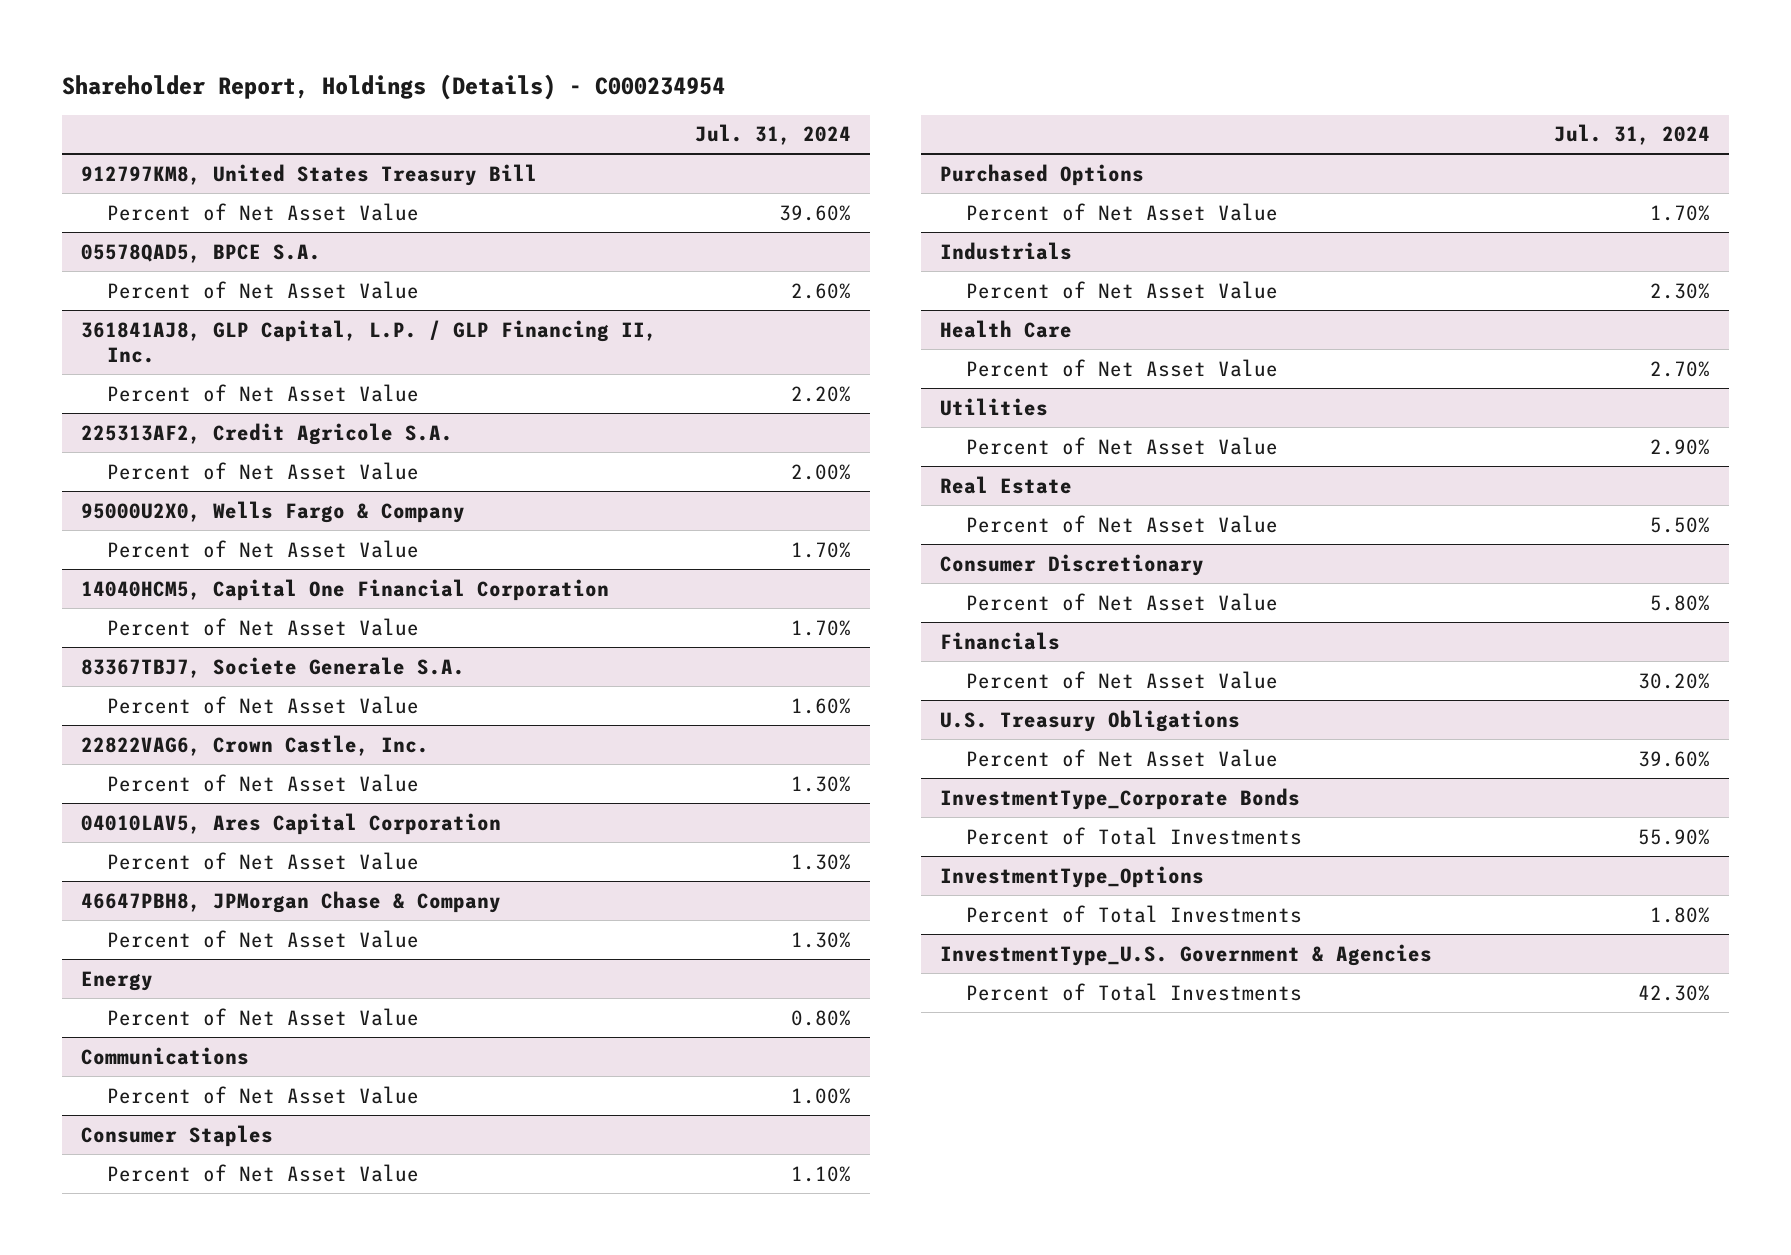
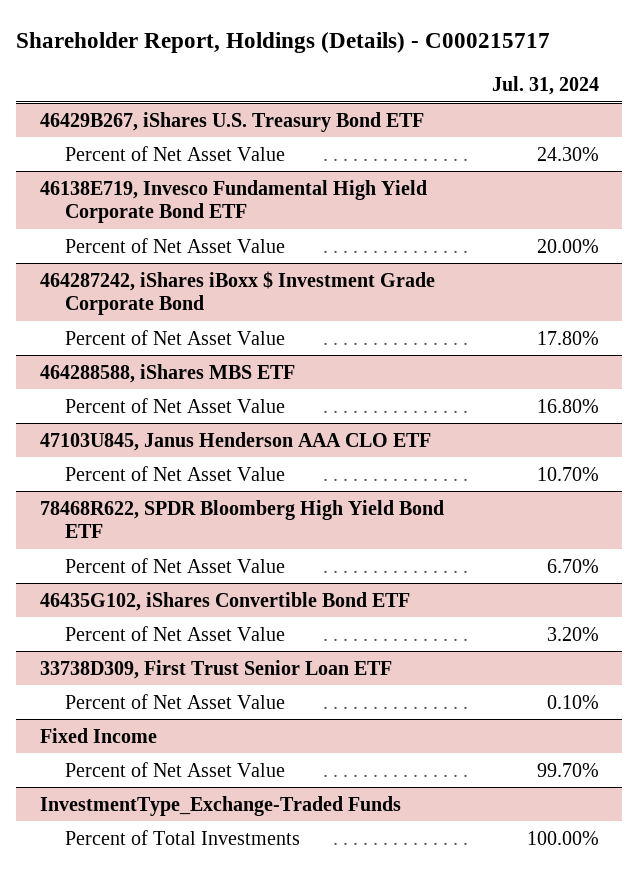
- Shareholder Report, Holdings (Details) - C000234954
+ Shareholder Report, Holdings (Details) - C000215717
- 912797KM8, United States Treasury Bill
- Percent of Net Asset Value | 39.60%
- 05578QAD5, BPCE S.A.
- Percent of Net Asset Value | 2.60%
- 361841AJ8, GLP Capital, L.P. / GLP Financing II, Inc.
- Percent of Net Asset Value | 2.20%
- 225313AF2, Credit Agricole S.A.
- Percent of Net Asset Value | 2.00%
- 95000U2X0, Wells Fargo & Company
- Percent of Net Asset Value | 1.70%
- 14040HCM5, Capital One Financial Corporation
- Percent of Net Asset Value | 1.70%
- 83367TBJ7, Societe Generale S.A.
- Percent of Net Asset Value | 1.60%
- 22822VAG6, Crown Castle, Inc.
- Percent of Net Asset Value | 1.30%
- 04010LAV5, Ares Capital Corporation
- Percent of Net Asset Value | 1.30%
- 46647PBH8, JPMorgan Chase & Company
- Percent of Net Asset Value | 1.30%
- Energy
- Percent of Net Asset Value | 0.80%
- Communications
- Percent of Net Asset Value | 1.00%
- Consumer Staples
- Percent of Net Asset Value | 1.10%
- Purchased Options
- Percent of Net Asset Value | 1.70%
- Industrials
- Percent of Net Asset Value | 2.30%
- Health Care
- Percent of Net Asset Value | 2.70%
- Utilities
- Percent of Net Asset Value | 2.90%
- Real Estate
- Percent of Net Asset Value | 5.50%
- Consumer Discretionary
- Percent of Net Asset Value | 5.80%
- Financials
- Percent of Net Asset Value | 30.20%
- U.S. Treasury Obligations
- Percent of Net Asset Value | 39.60%
- InvestmentType_Corporate Bonds
- Percent of Total Investments | 55.90%
- InvestmentType_Options
- Percent of Total Investments | 1.80%
- InvestmentType_U.S. Government & Agencies
- Percent of Total Investments | 42.30%
+ 46429B267, iShares U.S. Treasury Bond ETF
+ Percent of Net Asset Value | 24.30%
+ 46138E719, Invesco Fundamental High Yield Corporate Bond ETF
+ Percent of Net Asset Value | 20.00%
+ 464287242, iShares iBoxx $ Investment Grade Corporate Bond
+ Percent of Net Asset Value | 17.80%
+ 464288588, iShares MBS ETF
+ Percent of Net Asset Value | 16.80%
+ 47103U845, Janus Henderson AAA CLO ETF
+ Percent of Net Asset Value | 10.70%
+ 78468R622, SPDR Bloomberg High Yield Bond ETF
+ Percent of Net Asset Value | 6.70%
+ 46435G102, iShares Convertible Bond ETF
+ Percent of Net Asset Value | 3.20%
+ 33738D309, First Trust Senior Loan ETF
+ Percent of Net Asset Value | 0.10%
+ Fixed Income
+ Percent of Net Asset Value | 99.70%
+ InvestmentType_Exchange-Traded Funds
+ Percent of Total Investments | 100.00%

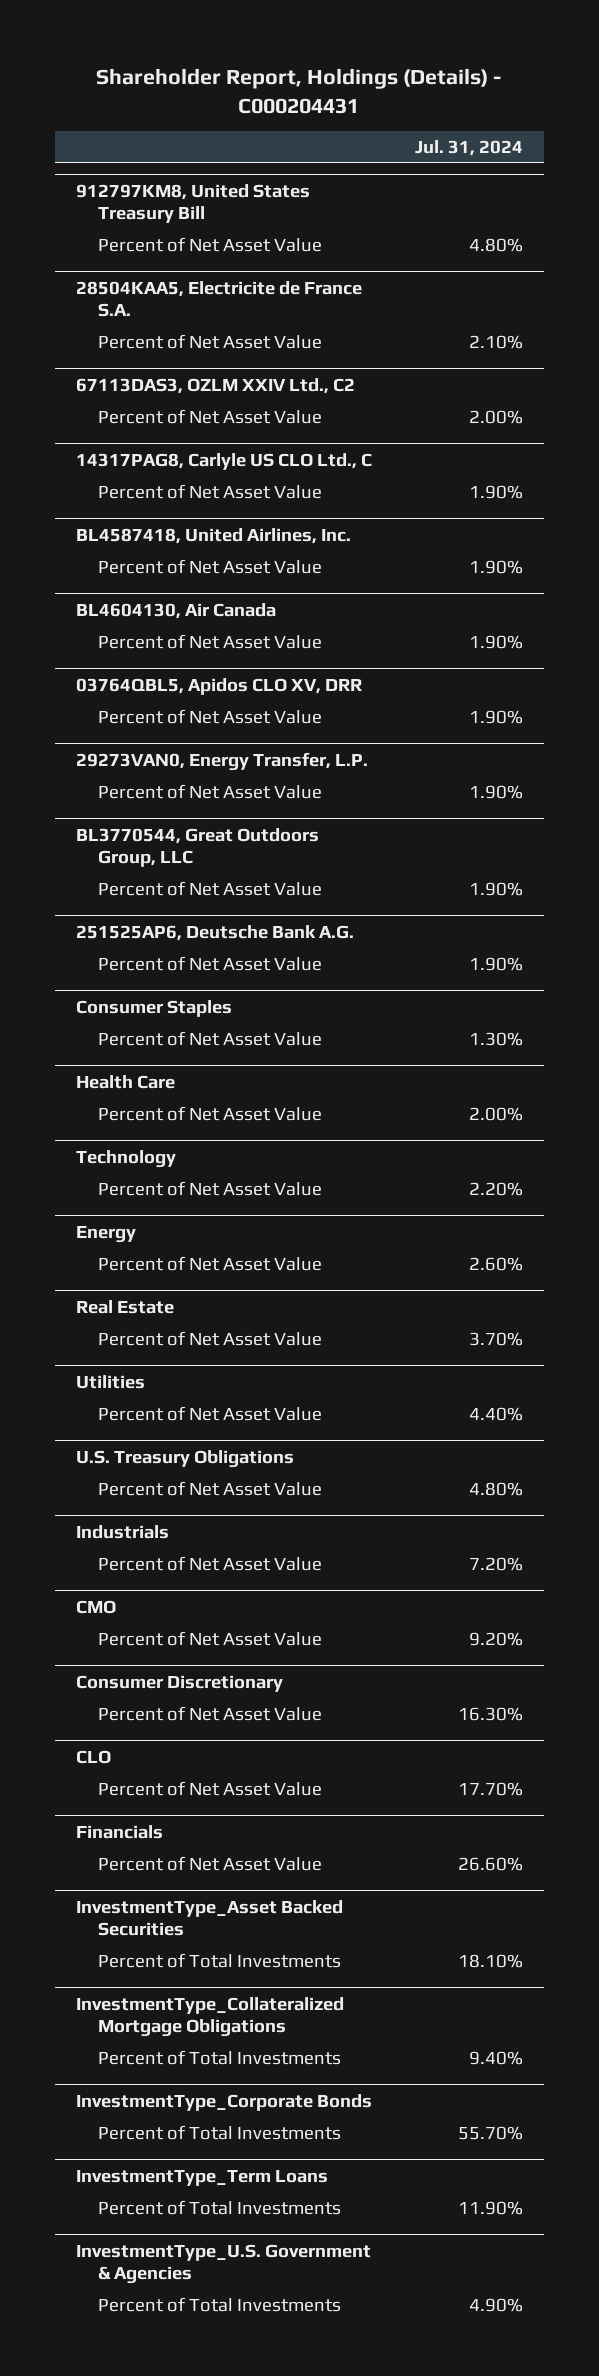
- Shareholder Report, Holdings (Details) - C000215717
+ Shareholder Report, Holdings (Details) - C000204431
- 46429B267, iShares U.S. Treasury Bond ETF
- Percent of Net Asset Value | 24.30%
- 46138E719, Invesco Fundamental High Yield Corporate Bond ETF
- Percent of Net Asset Value | 20.00%
- 464287242, iShares iBoxx $ Investment Grade Corporate Bond
- Percent of Net Asset Value | 17.80%
- 464288588, iShares MBS ETF
- Percent of Net Asset Value | 16.80%
- 47103U845, Janus Henderson AAA CLO ETF
- Percent of Net Asset Value | 10.70%
- 78468R622, SPDR Bloomberg High Yield Bond ETF
- Percent of Net Asset Value | 6.70%
- 46435G102, iShares Convertible Bond ETF
- Percent of Net Asset Value | 3.20%
- 33738D309, First Trust Senior Loan ETF
- Percent of Net Asset Value | 0.10%
- Fixed Income
- Percent of Net Asset Value | 99.70%
- InvestmentType_Exchange-Traded Funds
- Percent of Total Investments | 100.00%
+ 912797KM8, United States Treasury Bill
+ Percent of Net Asset Value | 4.80%
+ 28504KAA5, Electricite de France S.A.
+ Percent of Net Asset Value | 2.10%
+ 67113DAS3, OZLM XXIV Ltd., C2
+ Percent of Net Asset Value | 2.00%
+ 14317PAG8, Carlyle US CLO Ltd., C
+ Percent of Net Asset Value | 1.90%
+ BL4587418, United Airlines, Inc.
+ Percent of Net Asset Value | 1.90%
+ BL4604130, Air Canada
+ Percent of Net Asset Value | 1.90%
+ 03764QBL5, Apidos CLO XV, DRR
+ Percent of Net Asset Value | 1.90%
+ 29273VAN0, Energy Transfer, L.P.
+ Percent of Net Asset Value | 1.90%
+ BL3770544, Great Outdoors Group, LLC
+ Percent of Net Asset Value | 1.90%
+ 251525AP6, Deutsche Bank A.G.
+ Percent of Net Asset Value | 1.90%
+ Consumer Staples
+ Percent of Net Asset Value | 1.30%
+ Health Care
+ Percent of Net Asset Value | 2.00%
+ Technology
+ Percent of Net Asset Value | 2.20%
+ Energy
+ Percent of Net Asset Value | 2.60%
+ Real Estate
+ Percent of Net Asset Value | 3.70%
+ Utilities
+ Percent of Net Asset Value | 4.40%
+ U.S. Treasury Obligations
+ Percent of Net Asset Value | 4.80%
+ Industrials
+ Percent of Net Asset Value | 7.20%
+ CMO
+ Percent of Net Asset Value | 9.20%
+ Consumer Discretionary
+ Percent of Net Asset Value | 16.30%
+ CLO
+ Percent of Net Asset Value | 17.70%
+ Financials
+ Percent of Net Asset Value | 26.60%
+ InvestmentType_Asset Backed Securities
+ Percent of Total Investments | 18.10%
+ InvestmentType_Collateralized Mortgage Obligations
+ Percent of Total Investments | 9.40%
+ InvestmentType_Corporate Bonds
+ Percent of Total Investments | 55.70%
+ InvestmentType_Term Loans
+ Percent of Total Investments | 11.90%
+ InvestmentType_U.S. Government & Agencies
+ Percent of Total Investments | 4.90%

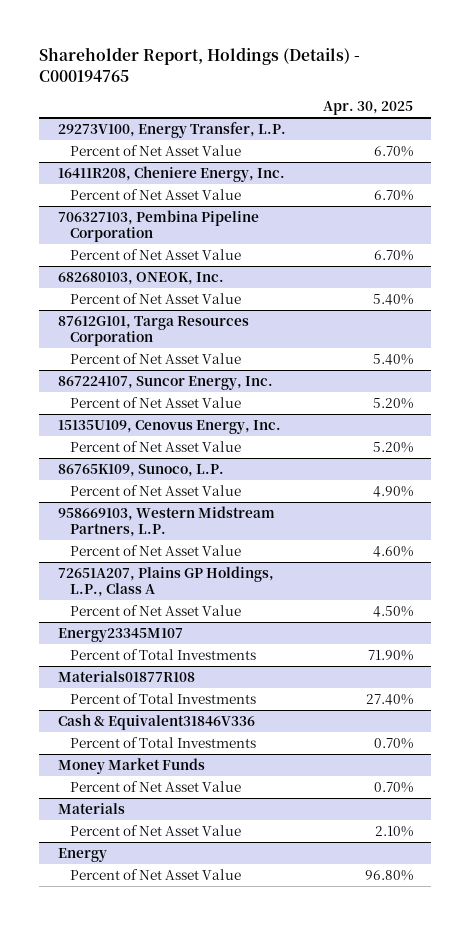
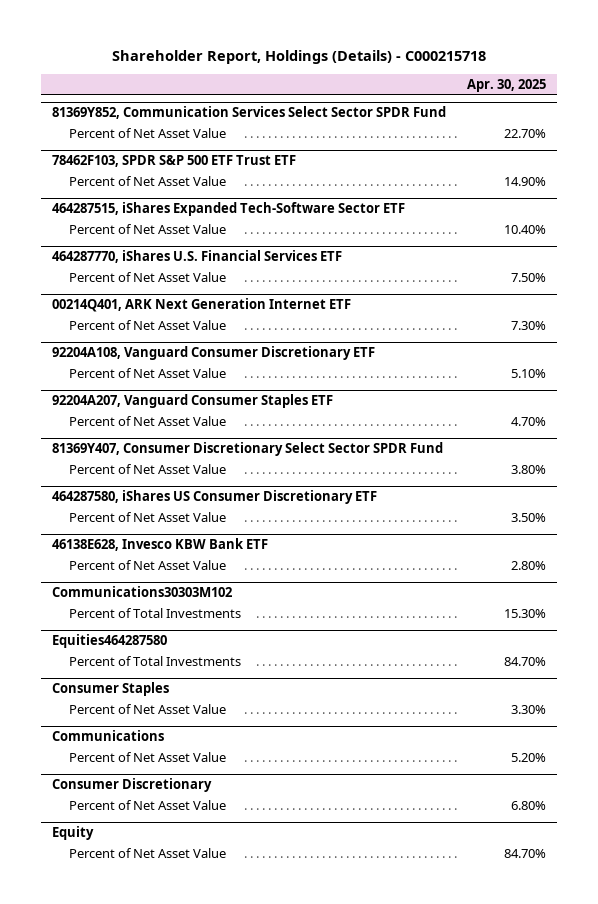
- Shareholder Report, Holdings (Details) - C000194765
+ Shareholder Report, Holdings (Details) - C000215718
- 29273V100, Energy Transfer, L.P.
- Percent of Net Asset Value | 6.70%
- 16411R208, Cheniere Energy, Inc.
- Percent of Net Asset Value | 6.70%
- 706327103, Pembina Pipeline Corporation
- Percent of Net Asset Value | 6.70%
- 682680103, ONEOK, Inc.
- Percent of Net Asset Value | 5.40%
- 87612G101, Targa Resources Corporation
- Percent of Net Asset Value | 5.40%
- 867224107, Suncor Energy, Inc.
- Percent of Net Asset Value | 5.20%
- 15135U109, Cenovus Energy, Inc.
+ 81369Y852, Communication Services Select Sector SPDR Fund
+ Percent of Net Asset Value | 22.70%
+ 78462F103, SPDR S&P 500 ETF Trust ETF
+ Percent of Net Asset Value | 14.90%
+ 464287515, iShares Expanded Tech-Software Sector ETF
+ Percent of Net Asset Value | 10.40%
+ 464287770, iShares U.S. Financial Services ETF
+ Percent of Net Asset Value | 7.50%
+ 00214Q401, ARK Next Generation Internet ETF
+ Percent of Net Asset Value | 7.30%
+ 92204A108, Vanguard Consumer Discretionary ETF
+ Percent of Net Asset Value | 5.10%
+ 92204A207, Vanguard Consumer Staples ETF
+ Percent of Net Asset Value | 4.70%
+ 81369Y407, Consumer Discretionary Select Sector SPDR Fund
+ Percent of Net Asset Value | 3.80%
+ 464287580, iShares US Consumer Discretionary ETF
+ Percent of Net Asset Value | 3.50%
+ 46138E628, Invesco KBW Bank ETF
+ Percent of Net Asset Value | 2.80%
+ Communications30303M102
+ Percent of Total Investments | 15.30%
+ Equities464287580
+ Percent of Total Investments | 84.70%
+ Consumer Staples
+ Percent of Net Asset Value | 3.30%
+ Communications
- 86765K109, Sunoco, L.P.
- Percent of Net Asset Value | 4.90%
- 958669103, Western Midstream Partners, L.P.
- Percent of Net Asset Value | 4.60%
- 72651A207, Plains GP Holdings, L.P., Class A
- Percent of Net Asset Value | 4.50%
- Energy23345M107
- Percent of Total Investments | 71.90%
- Materials01877R108
- Percent of Total Investments | 27.40%
- Cash & Equivalent31846V336
- Percent of Total Investments | 0.70%
- Money Market Funds
- Percent of Net Asset Value | 0.70%
- Materials
- Percent of Net Asset Value | 2.10%
- Energy
- Percent of Net Asset Value | 96.80%
+ Consumer Discretionary
+ Percent of Net Asset Value | 6.80%
+ Equity
+ Percent of Net Asset Value | 84.70%

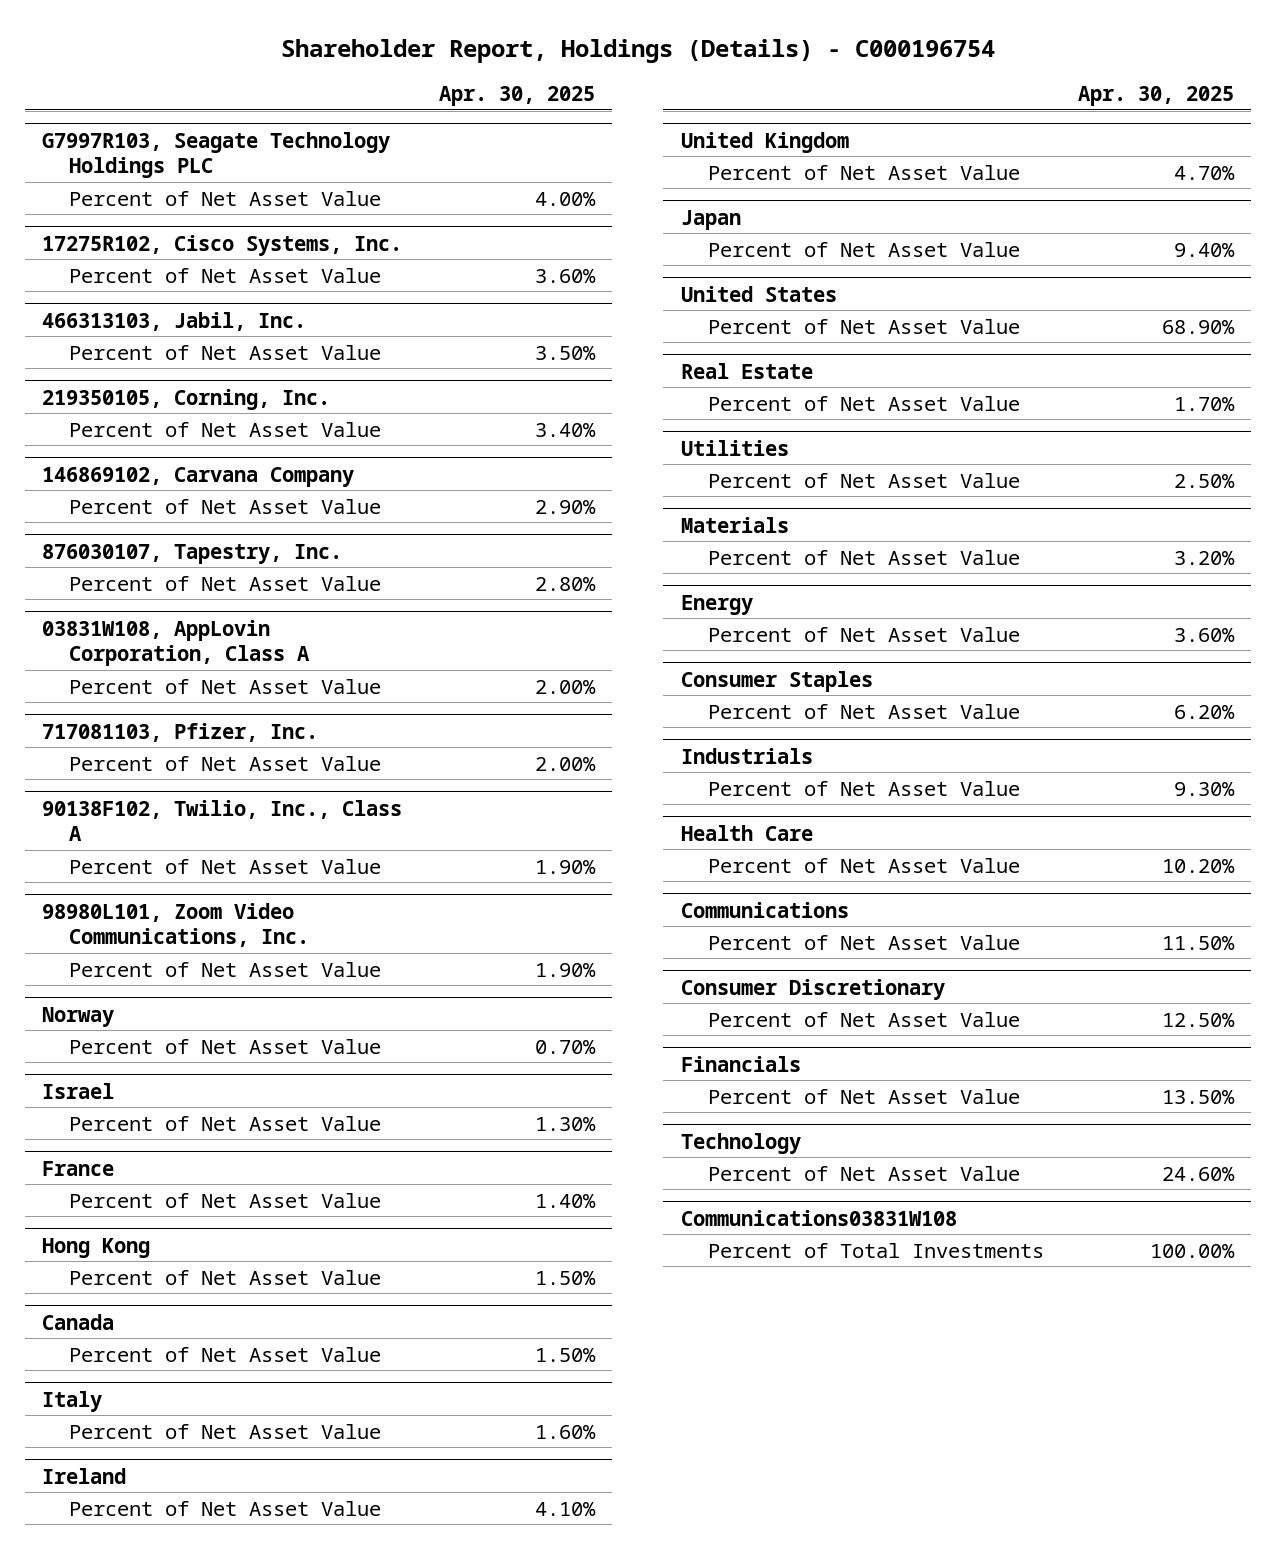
- Shareholder Report, Holdings (Details) - C000215718
+ Shareholder Report, Holdings (Details) - C000196754
- 81369Y852, Communication Services Select Sector SPDR Fund
- Percent of Net Asset Value | 22.70%
- 78462F103, SPDR S&P 500 ETF Trust ETF
- Percent of Net Asset Value | 14.90%
- 464287515, iShares Expanded Tech-Software Sector ETF
- Percent of Net Asset Value | 10.40%
- 464287770, iShares U.S. Financial Services ETF
- Percent of Net Asset Value | 7.50%
- 00214Q401, ARK Next Generation Internet ETF
- Percent of Net Asset Value | 7.30%
- 92204A108, Vanguard Consumer Discretionary ETF
- Percent of Net Asset Value | 5.10%
- 92204A207, Vanguard Consumer Staples ETF
- Percent of Net Asset Value | 4.70%
- 81369Y407, Consumer Discretionary Select Sector SPDR Fund
- Percent of Net Asset Value | 3.80%
- 464287580, iShares US Consumer Discretionary ETF
+ G7997R103, Seagate Technology Holdings PLC
+ Percent of Net Asset Value | 4.00%
+ 17275R102, Cisco Systems, Inc.
+ Percent of Net Asset Value | 3.60%
+ 466313103, Jabil, Inc.
- 46138E628, Invesco KBW Bank ETF
+ 219350105, Corning, Inc.
+ Percent of Net Asset Value | 3.40%
+ 146869102, Carvana Company
+ Percent of Net Asset Value | 2.90%
+ 876030107, Tapestry, Inc.
- Communications30303M102
- Percent of Total Investments | 15.30%
- Equities464287580
- Percent of Total Investments | 84.70%
+ 03831W108, AppLovin Corporation, Class A
+ Percent of Net Asset Value | 2.00%
+ 717081103, Pfizer, Inc.
+ Percent of Net Asset Value | 2.00%
+ 90138F102, Twilio, Inc., Class A
+ Percent of Net Asset Value | 1.90%
+ 98980L101, Zoom Video Communications, Inc.
+ Percent of Net Asset Value | 1.90%
+ Norway
+ Percent of Net Asset Value | 0.70%
+ Israel
+ Percent of Net Asset Value | 1.30%
+ France
+ Percent of Net Asset Value | 1.40%
+ Hong Kong
+ Percent of Net Asset Value | 1.50%
+ Canada
+ Percent of Net Asset Value | 1.50%
+ Italy
+ Percent of Net Asset Value | 1.60%
+ Ireland
+ Percent of Net Asset Value | 4.10%
+ United Kingdom
+ Percent of Net Asset Value | 4.70%
+ Japan
+ Percent of Net Asset Value | 9.40%
+ United States
+ Percent of Net Asset Value | 68.90%
+ Real Estate
+ Percent of Net Asset Value | 1.70%
+ Utilities
+ Percent of Net Asset Value | 2.50%
+ Materials
+ Percent of Net Asset Value | 3.20%
+ Energy
+ Percent of Net Asset Value | 3.60%
@ Consumer Staples
- Percent of Net Asset Value | 3.30%
+ Percent of Net Asset Value | 6.20%
+ Industrials
+ Percent of Net Asset Value | 9.30%
+ Health Care
+ Percent of Net Asset Value | 10.20%
@ Communications
- Percent of Net Asset Value | 5.20%
+ Percent of Net Asset Value | 11.50%
@ Consumer Discretionary
- Percent of Net Asset Value | 6.80%
- Equity
- Percent of Net Asset Value | 84.70%
@ Consumer Discretionary
+ Percent of Net Asset Value | 12.50%
+ Financials
+ Percent of Net Asset Value | 13.50%
+ Technology
+ Percent of Net Asset Value | 24.60%
+ Communications03831W108
+ Percent of Total Investments | 100.00%

